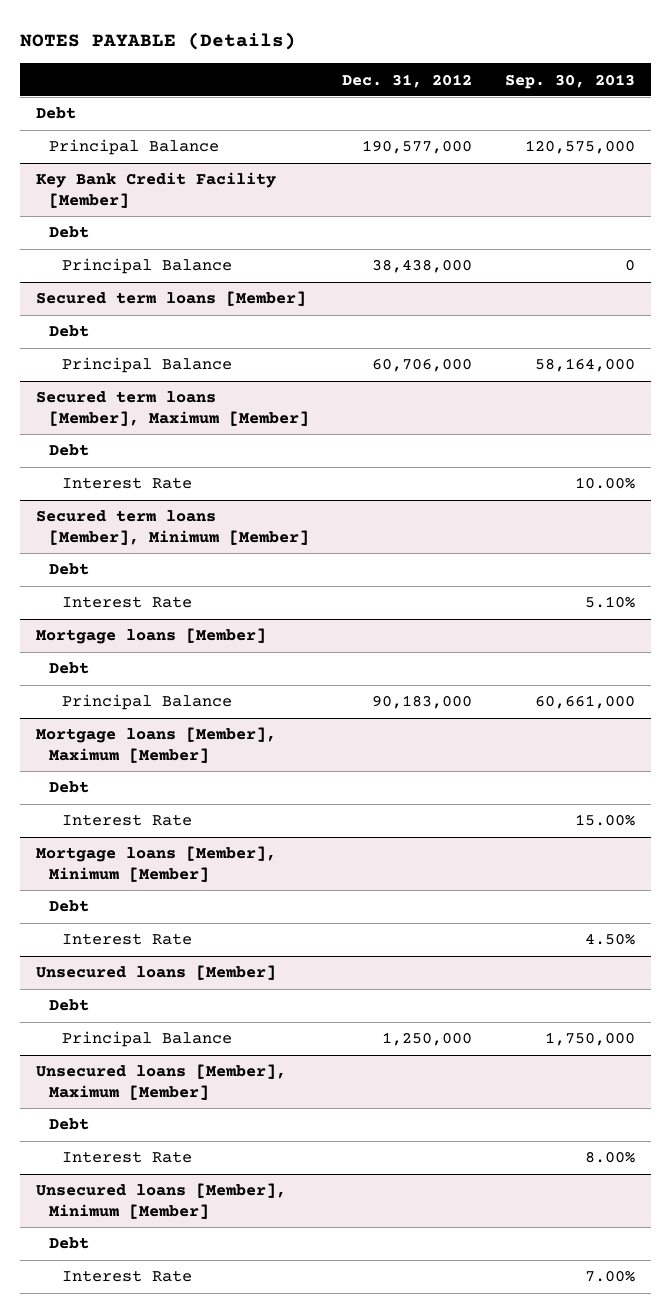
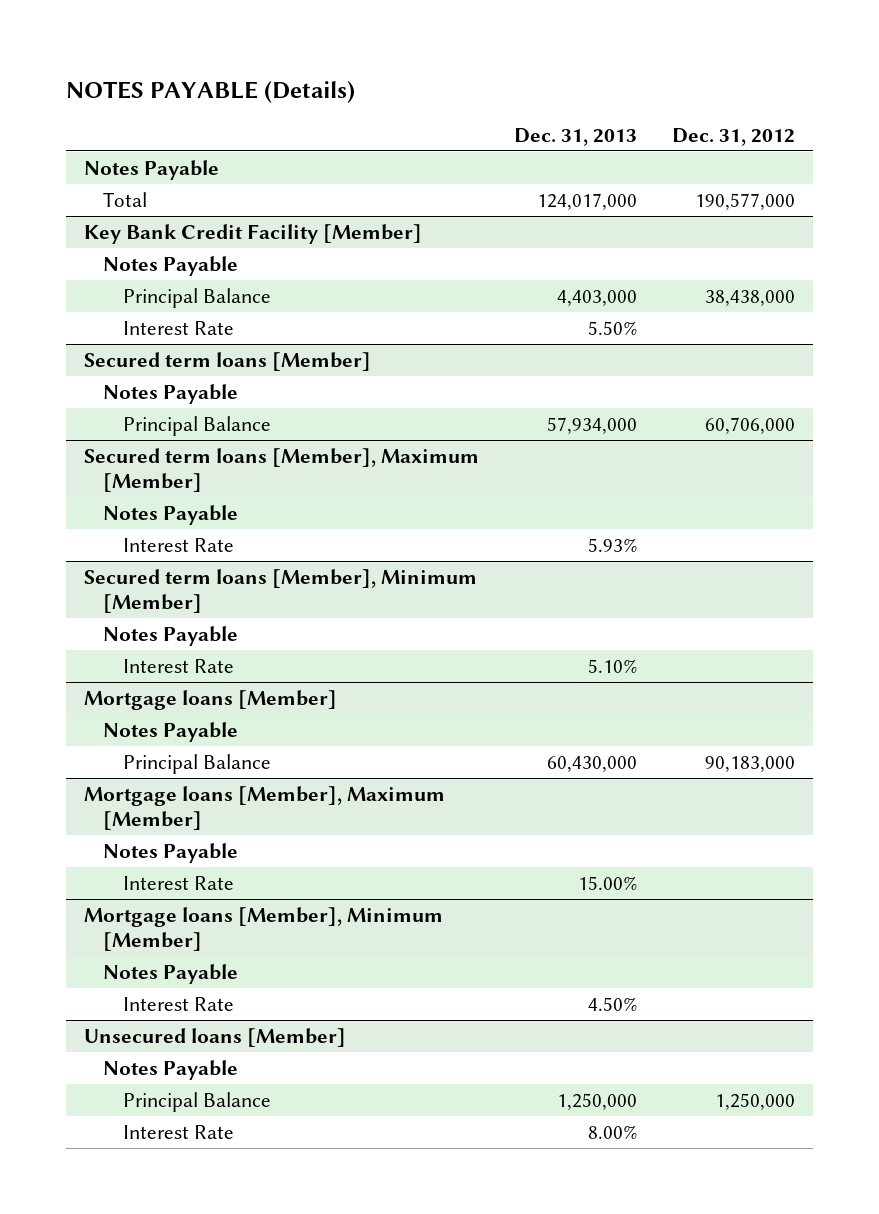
- | Dec. 31, 2012 | Sep. 30, 2013
+ | Dec. 31, 2013 | Dec. 31, 2012
- Debt
- Principal Balance | 190,577,000 | 120,575,000
+ Notes Payable
+ Total | 124,017,000 | 190,577,000
@ Key Bank Credit Facility [Member]
- Debt
+ Notes Payable
+ Interest Rate | 5.50% |
@ Secured term loans [Member]
- Debt
+ Notes Payable
@ Secured term loans [Member], Maximum [Member]
- Debt
+ Notes Payable
@ Secured term loans [Member], Minimum [Member]
- Debt
+ Notes Payable
@ Mortgage loans [Member]
- Debt
+ Notes Payable
@ Mortgage loans [Member], Maximum [Member]
- Debt
+ Notes Payable
@ Mortgage loans [Member], Minimum [Member]
- Debt
+ Notes Payable
@ Unsecured loans [Member]
- Debt
+ Notes Payable
- Unsecured loans [Member], Maximum [Member]
- Debt
- Interest Rate | | 8.00%
- Unsecured loans [Member], Minimum [Member]
- Debt
- Interest Rate | | 7.00%
@ Unsecured loans [Member]
+ Interest Rate | 8.00% |

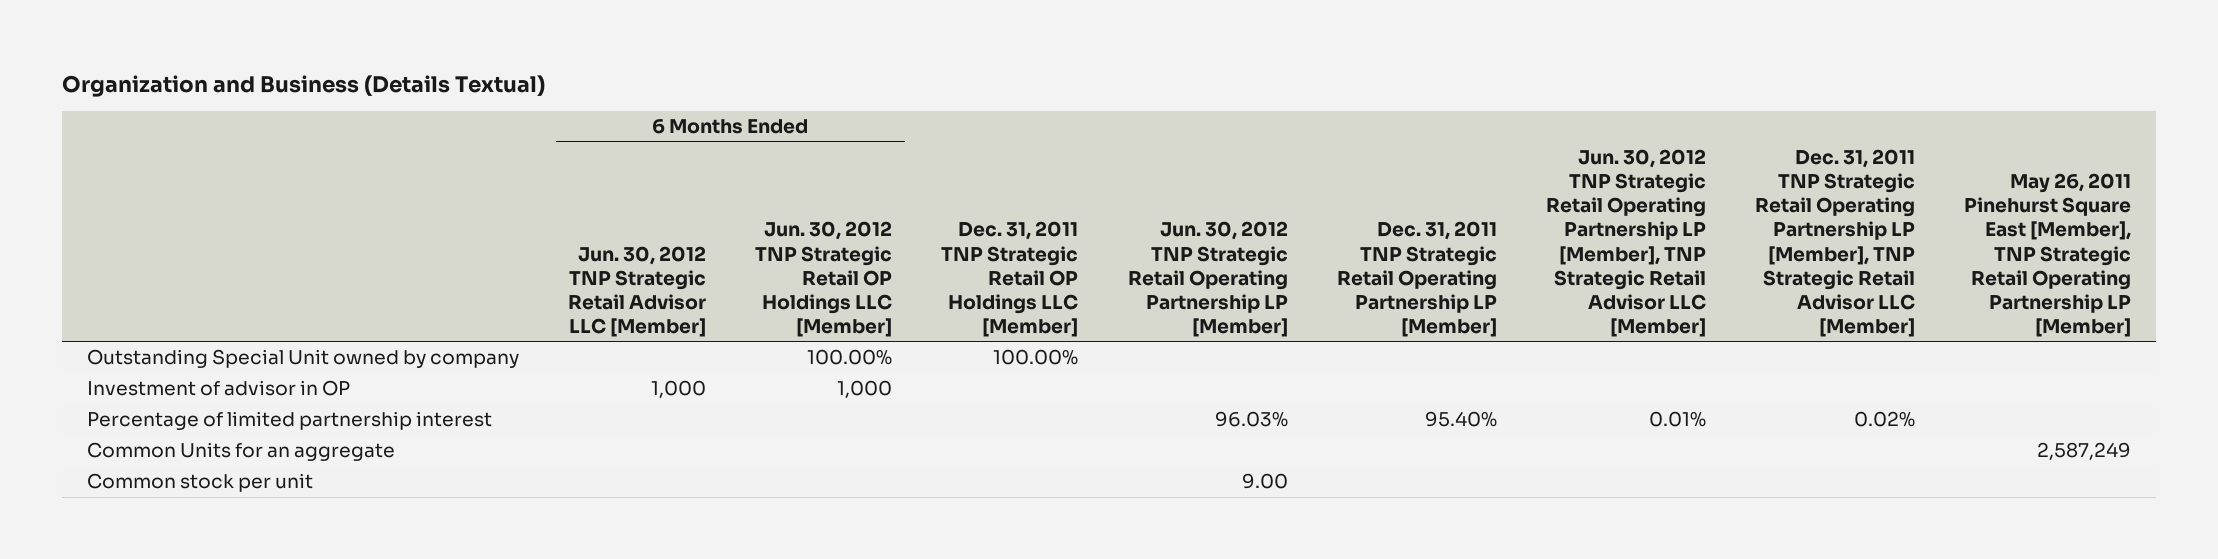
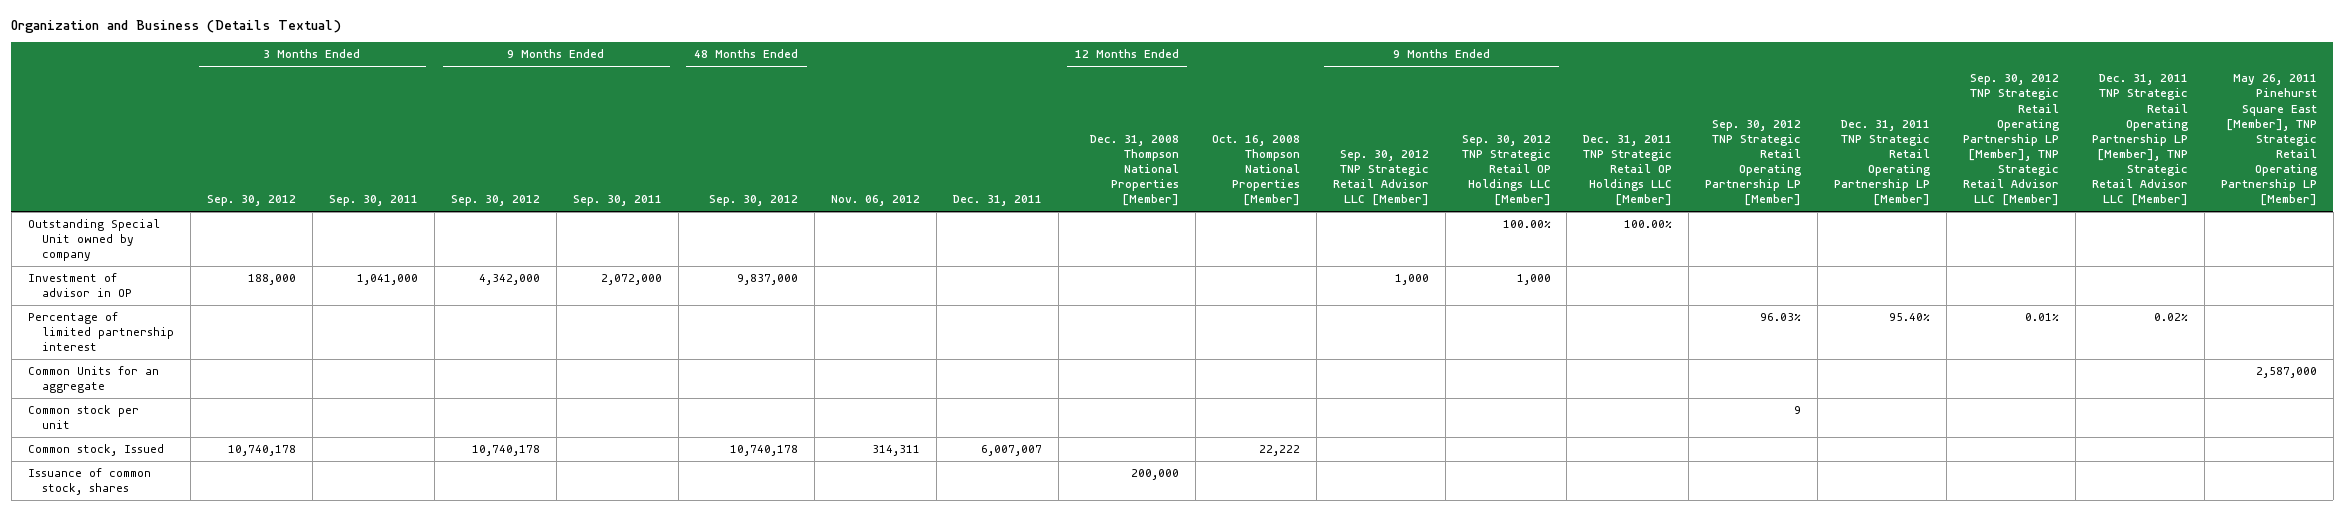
- | 6 Months Ended Jun. 30, 2012 TNP Strategic Retail Advisor LLC [Member] | 6 Months Ended Jun. 30, 2012 TNP Strategic Retail OP Holdings LLC [Member] | Dec. 31, 2011 TNP Strategic Retail OP Holdings LLC [Member] | Jun. 30, 2012 TNP Strategic Retail Operating Partnership LP [Member] | Dec. 31, 2011 TNP Strategic Retail Operating Partnership LP [Member] | Jun. 30, 2012 TNP Strategic Retail Operating Partnership LP [Member], TNP Strategic Retail Advisor LLC [Member] | Dec. 31, 2011 TNP Strategic Retail Operating Partnership LP [Member], TNP Strategic Retail Advisor LLC [Member] | May 26, 2011 Pinehurst Square East [Member], TNP Strategic Retail Operating Partnership LP [Member]
+ | 3 Months Ended Sep. 30, 2012 | 3 Months Ended Sep. 30, 2011 | 9 Months Ended Sep. 30, 2012 | 9 Months Ended Sep. 30, 2011 | 48 Months Ended Sep. 30, 2012 | Nov. 06, 2012 | Dec. 31, 2011 | 12 Months Ended Dec. 31, 2008 Thompson National Properties [Member] | Oct. 16, 2008 Thompson National Properties [Member] | 9 Months Ended Sep. 30, 2012 TNP Strategic Retail Advisor LLC [Member] | 9 Months Ended Sep. 30, 2012 TNP Strategic Retail OP Holdings LLC [Member] | Dec. 31, 2011 TNP Strategic Retail OP Holdings LLC [Member] | Sep. 30, 2012 TNP Strategic Retail Operating Partnership LP [Member] | Dec. 31, 2011 TNP Strategic Retail Operating Partnership LP [Member] | Sep. 30, 2012 TNP Strategic Retail Operating Partnership LP [Member], TNP Strategic Retail Advisor LLC [Member] | Dec. 31, 2011 TNP Strategic Retail Operating Partnership LP [Member], TNP Strategic Retail Advisor LLC [Member] | May 26, 2011 Pinehurst Square East [Member], TNP Strategic Retail Operating Partnership LP [Member]
- Common Units for an aggregate | | | | | | | | 2,587,249
+ Common Units for an aggregate | | | | | | | | | | | | | | | | | 2,587,000
+ Common stock, Issued | 10,740,178 | | 10,740,178 | | 10,740,178 | 314,311 | 6,007,007 | | 22,222 | | | | | | | |
+ Issuance of common stock, shares | | | | | | | | 200,000 | | | | | | | | |

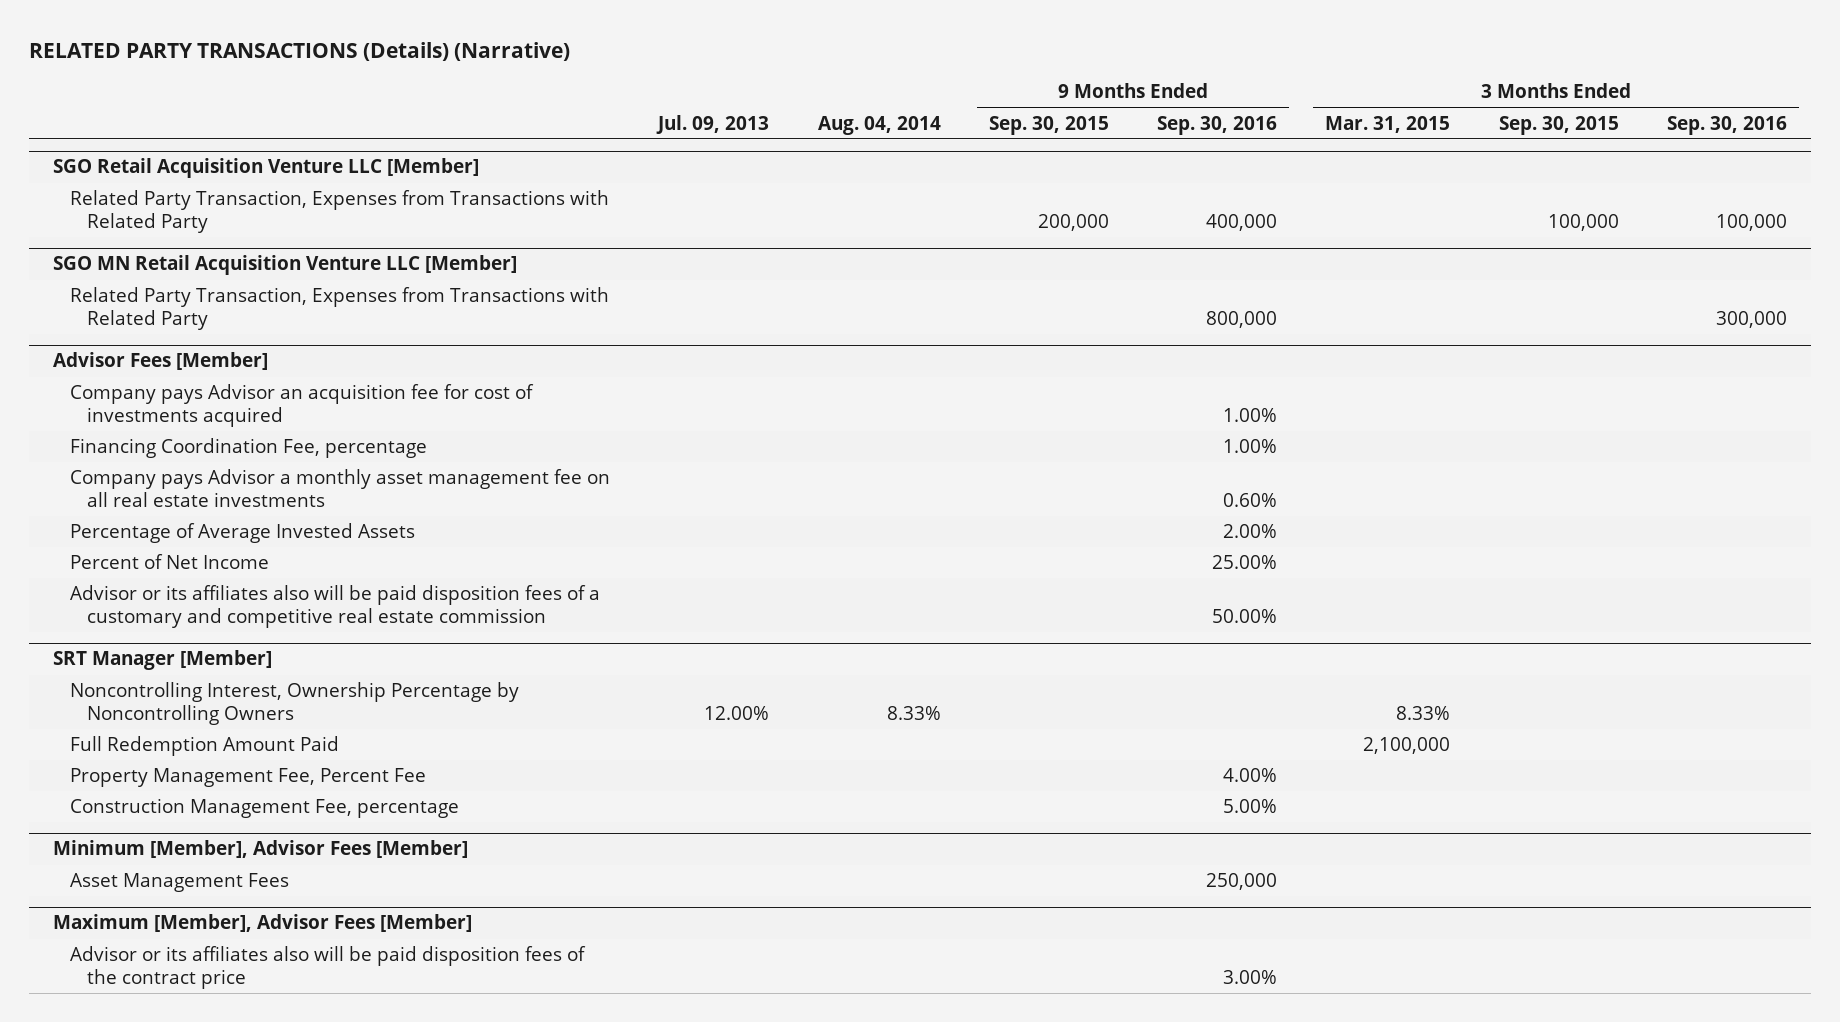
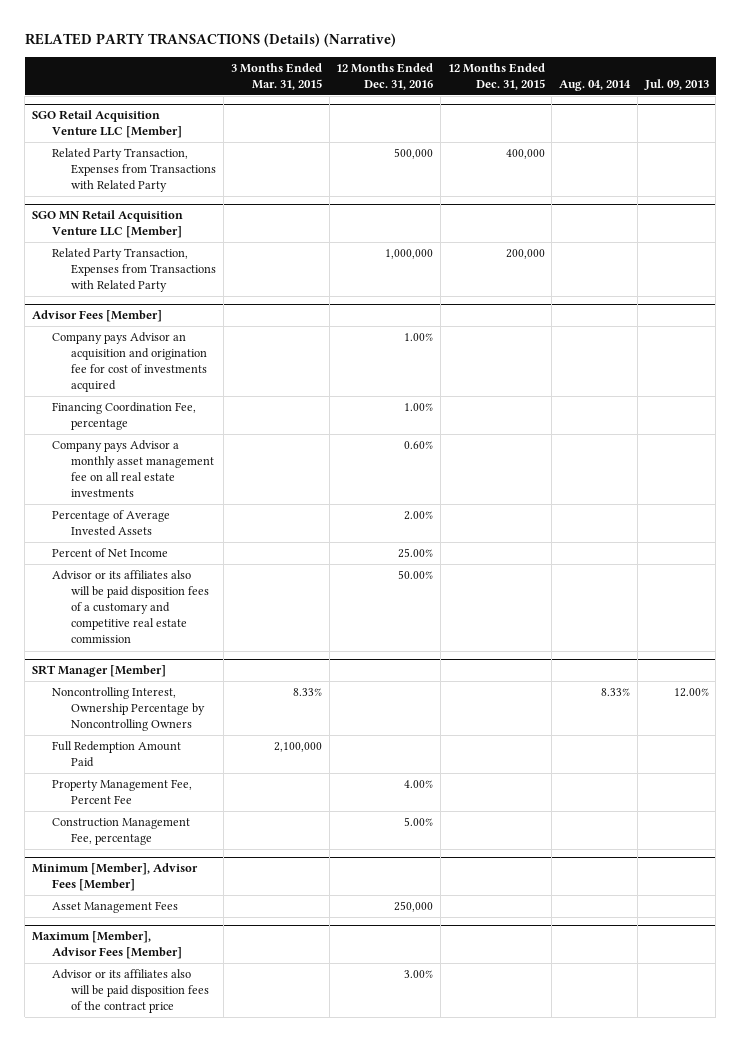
- | Jul. 09, 2013 | Aug. 04, 2014 | 9 Months Ended Sep. 30, 2015 | 9 Months Ended Sep. 30, 2016 | 3 Months Ended Mar. 31, 2015 | 3 Months Ended Sep. 30, 2015 | 3 Months Ended Sep. 30, 2016
+ | 3 Months Ended Mar. 31, 2015 | 12 Months Ended Dec. 31, 2016 | 12 Months Ended Dec. 31, 2015 | Aug. 04, 2014 | Jul. 09, 2013
@ Advisor Fees [Member]
- Company pays Advisor an acquisition fee for cost of investments acquired | | | | 1.00% | | |
+ Company pays Advisor an acquisition and origination fee for cost of investments acquired | | 1.00% | | |

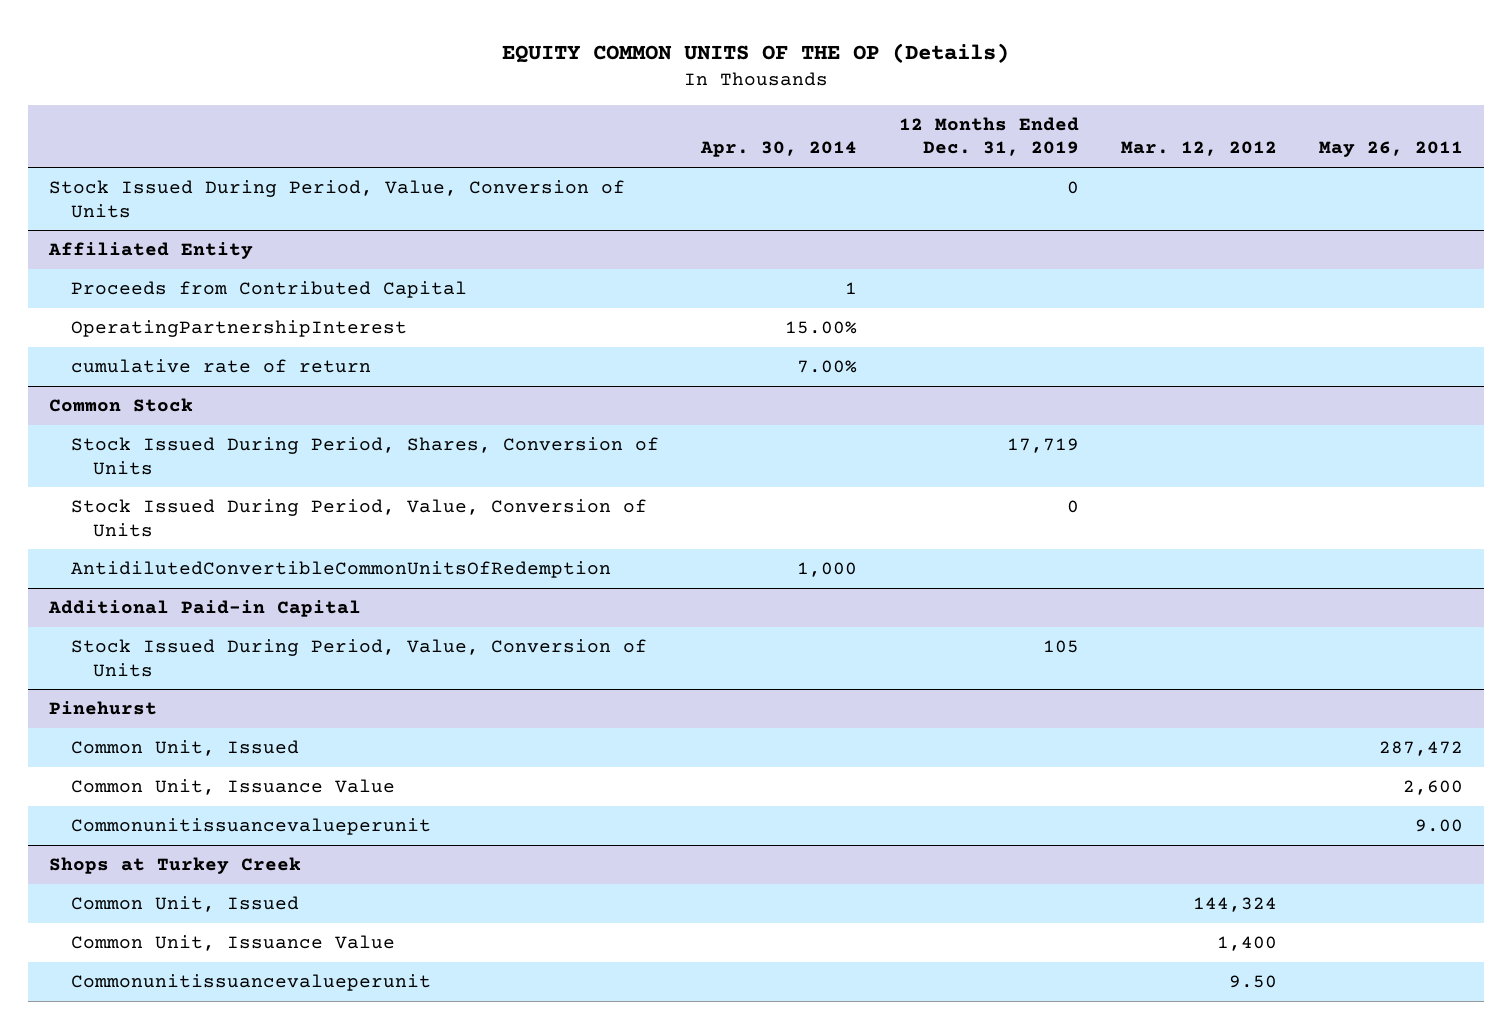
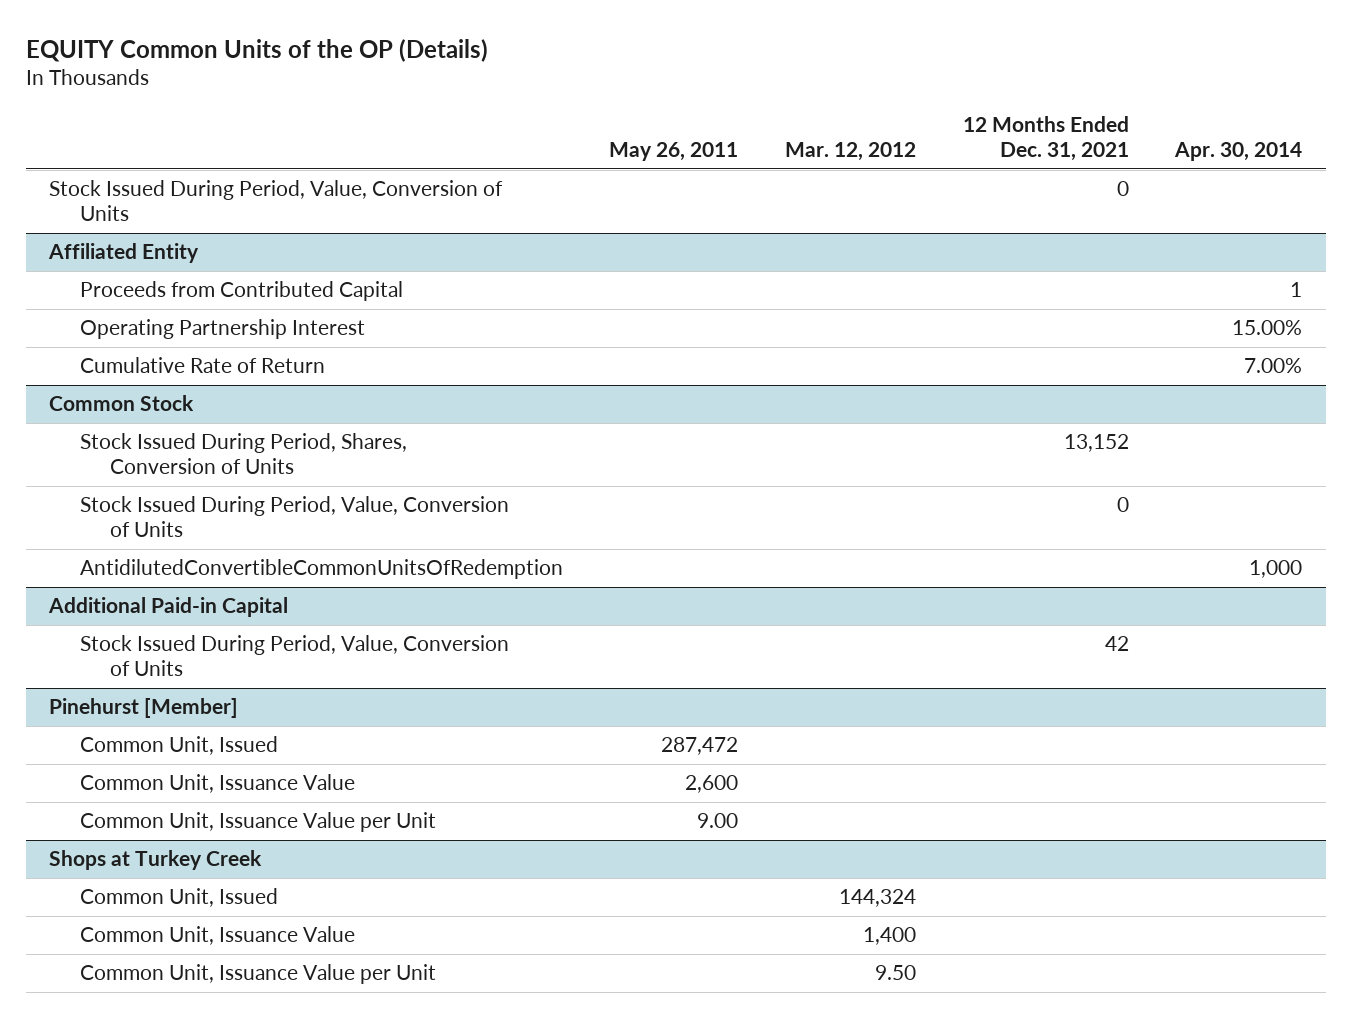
- EQUITY COMMON UNITS OF THE OP (Details)
+ EQUITY Common Units of the OP (Details)
- | Apr. 30, 2014 | 12 Months Ended Dec. 31, 2019 | Mar. 12, 2012 | May 26, 2011
+ | May 26, 2011 | Mar. 12, 2012 | 12 Months Ended Dec. 31, 2021 | Apr. 30, 2014
@ Affiliated Entity
- OperatingPartnershipInterest | 15.00% | | |
- cumulative rate of return | 7.00% | | |
+ Operating Partnership Interest | | | | 15.00%
+ Cumulative Rate of Return | | | | 7.00%
- Pinehurst
+ Pinehurst [Member]
- Commonunitissuancevalueperunit | | | | 9.00
+ Common Unit, Issuance Value per Unit | 9.00 | | |
@ Shops at Turkey Creek
- Commonunitissuancevalueperunit | | | 9.50 |
+ Common Unit, Issuance Value per Unit | | 9.50 | |

